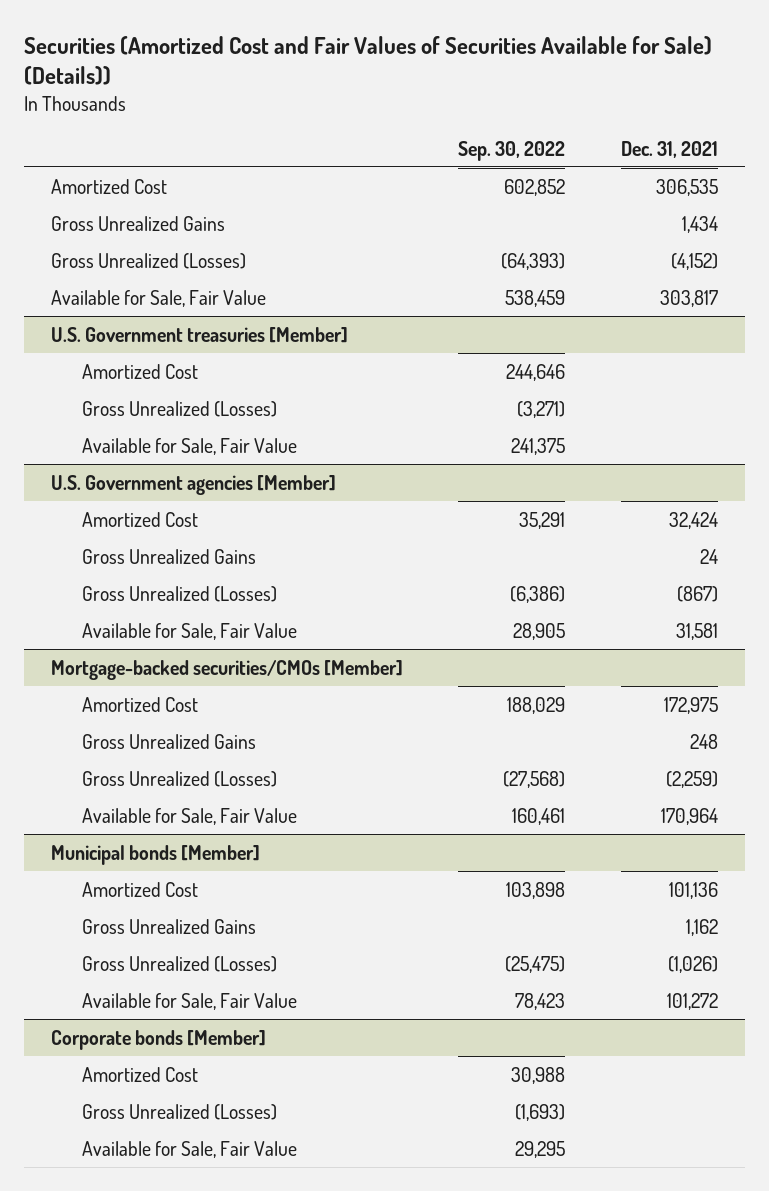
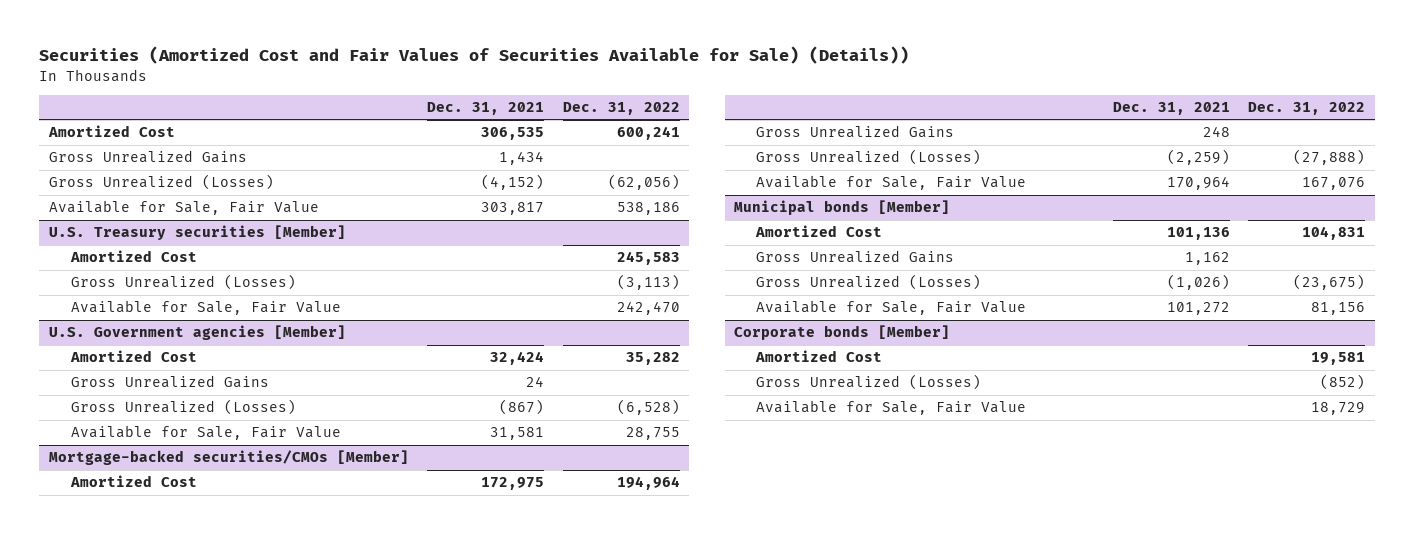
- | Sep. 30, 2022 | Dec. 31, 2021
+ | Dec. 31, 2021 | Dec. 31, 2022
- U.S. Government treasuries [Member]
+ U.S. Treasury securities [Member]

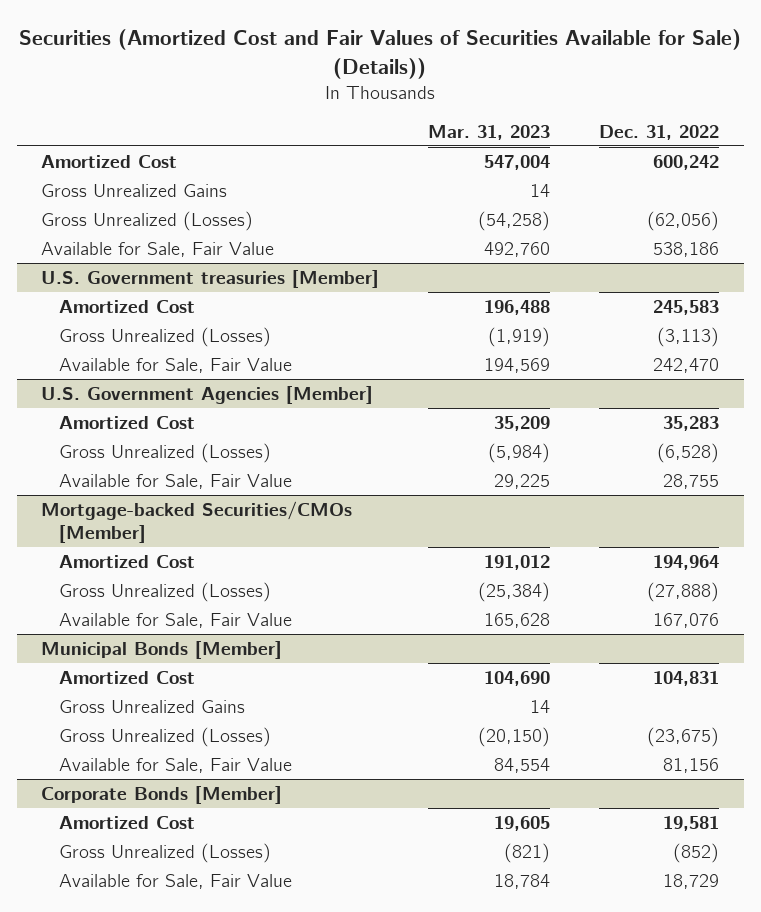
- | Dec. 31, 2021 | Dec. 31, 2022
+ | Mar. 31, 2023 | Dec. 31, 2022
- Amortized Cost | 306,535 | 600,241
+ Amortized Cost | 547,004 | 600,242
- U.S. Treasury securities [Member]
+ U.S. Government treasuries [Member]
- U.S. Government agencies [Member]
- Amortized Cost | 32,424 | 35,282
- Gross Unrealized Gains | 24 |
+ U.S. Government Agencies [Member]
+ Amortized Cost | 35,209 | 35,283
- Mortgage-backed securities/CMOs [Member]
+ Mortgage-backed Securities/CMOs [Member]
- Gross Unrealized Gains | 248 |
- Municipal bonds [Member]
+ Municipal Bonds [Member]
- Corporate bonds [Member]
+ Corporate Bonds [Member]

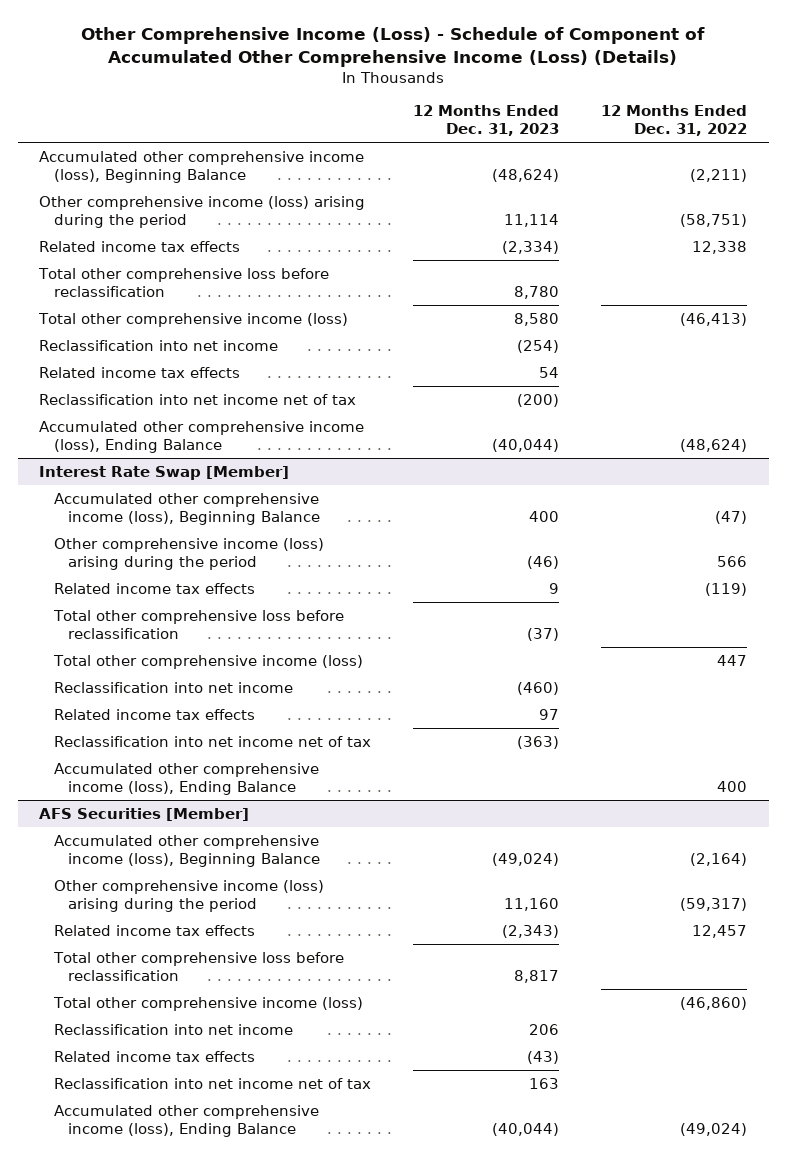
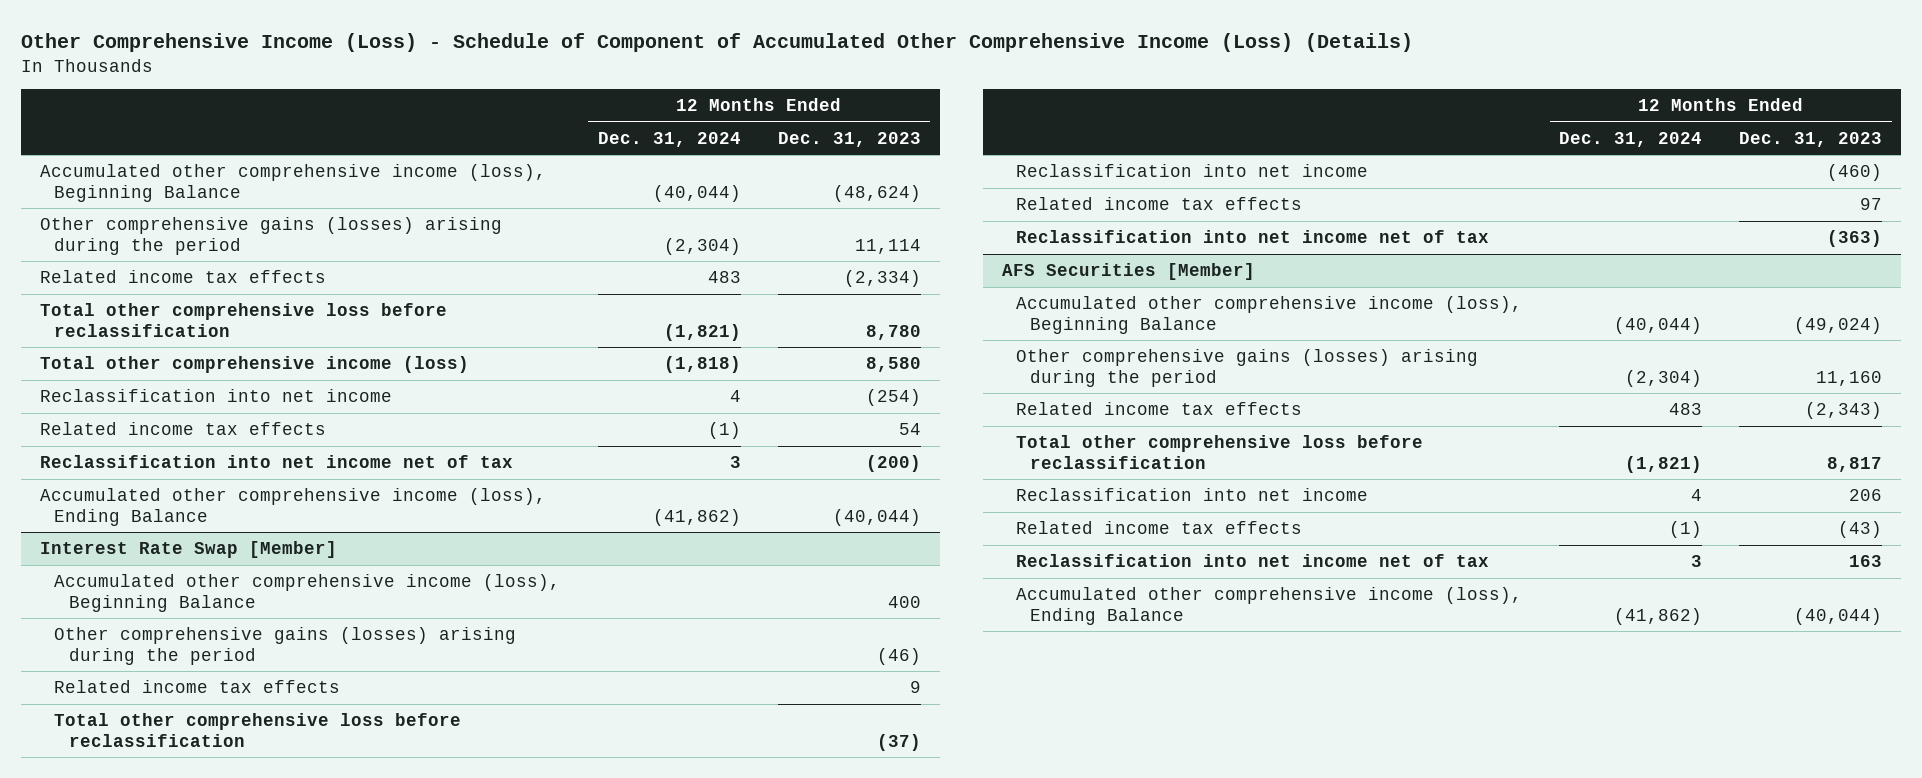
- | 12 Months Ended Dec. 31, 2023 | 12 Months Ended Dec. 31, 2022
+ | 12 Months Ended Dec. 31, 2024 | 12 Months Ended Dec. 31, 2023
- Other comprehensive income (loss) arising during the period | 11,114 | (58,751)
+ Other comprehensive gains (losses) arising during the period | (2,304) | 11,114
@ Interest Rate Swap [Member]
- Other comprehensive income (loss) arising during the period | (46) | 566
+ Other comprehensive gains (losses) arising during the period | | (46)
- Total other comprehensive income (loss) | | 447
- Accumulated other comprehensive income (loss), Ending Balance | | 400
@ AFS Securities [Member]
- Other comprehensive income (loss) arising during the period | 11,160 | (59,317)
+ Other comprehensive gains (losses) arising during the period | (2,304) | 11,160
- Total other comprehensive income (loss) | | (46,860)

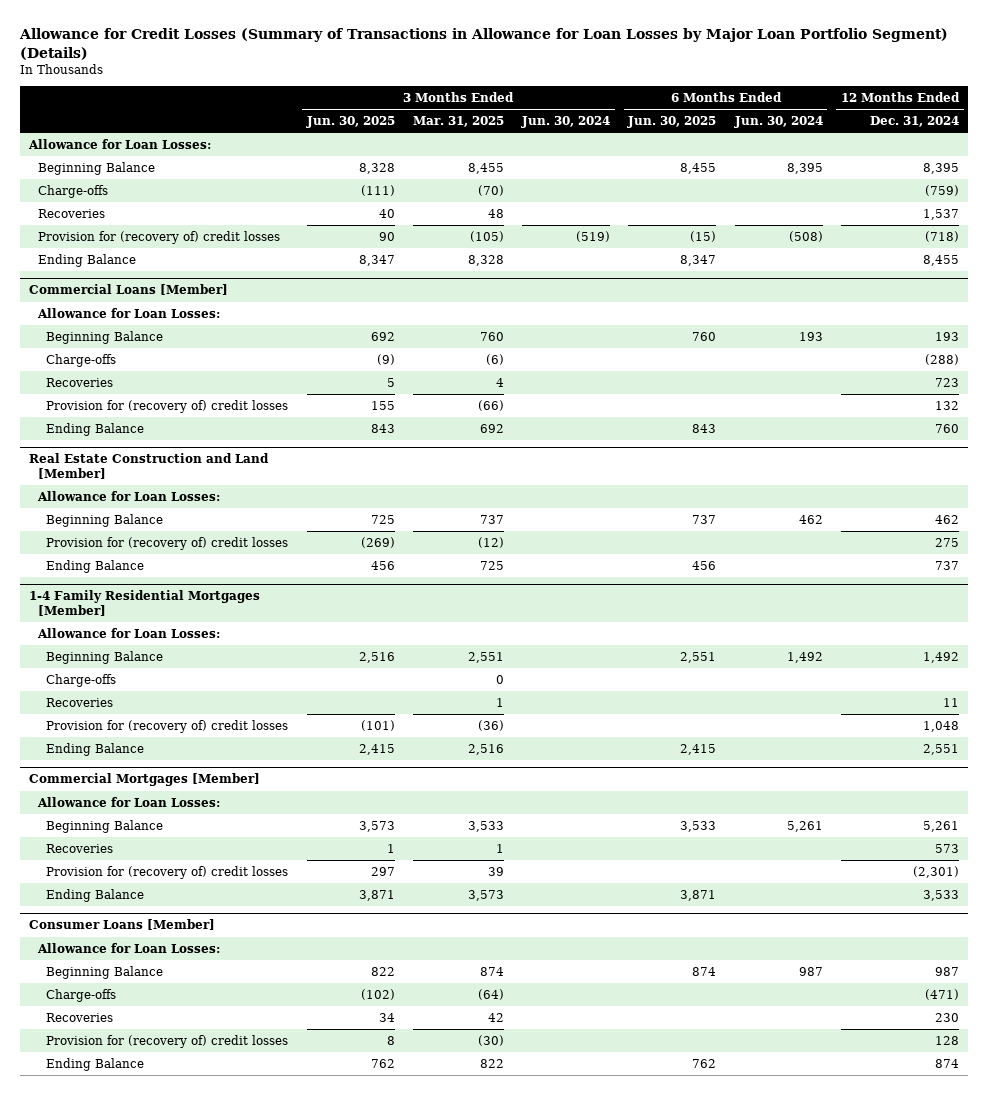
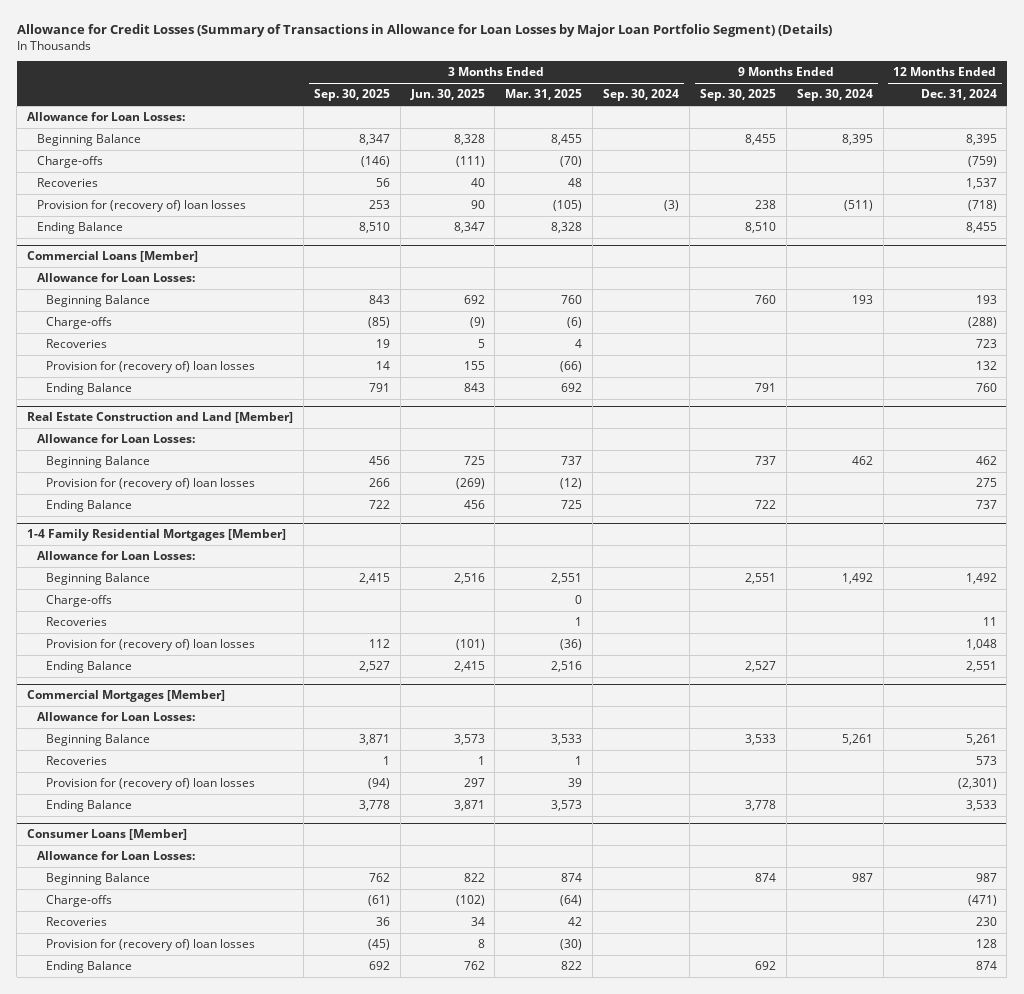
- | 3 Months Ended Jun. 30, 2025 | 3 Months Ended Mar. 31, 2025 | 3 Months Ended Jun. 30, 2024 | 6 Months Ended Jun. 30, 2025 | 6 Months Ended Jun. 30, 2024 | 12 Months Ended Dec. 31, 2024
+ | 3 Months Ended Sep. 30, 2025 | 3 Months Ended Jun. 30, 2025 | 3 Months Ended Mar. 31, 2025 | 3 Months Ended Sep. 30, 2024 | 9 Months Ended Sep. 30, 2025 | 9 Months Ended Sep. 30, 2024 | 12 Months Ended Dec. 31, 2024
- Provision for (recovery of) credit losses | 90 | (105) | (519) | (15) | (508) | (718)
+ Provision for (recovery of) loan losses | 253 | 90 | (105) | (3) | 238 | (511) | (718)
@ Commercial Loans [Member]
- Provision for (recovery of) credit losses | 155 | (66) | | | | 132
+ Provision for (recovery of) loan losses | 14 | 155 | (66) | | | | 132
@ Real Estate Construction and Land [Member]
- Provision for (recovery of) credit losses | (269) | (12) | | | | 275
+ Provision for (recovery of) loan losses | 266 | (269) | (12) | | | | 275
@ 1-4 Family Residential Mortgages [Member]
- Provision for (recovery of) credit losses | (101) | (36) | | | | 1,048
+ Provision for (recovery of) loan losses | 112 | (101) | (36) | | | | 1,048
@ Commercial Mortgages [Member]
- Provision for (recovery of) credit losses | 297 | 39 | | | | (2,301)
+ Provision for (recovery of) loan losses | (94) | 297 | 39 | | | | (2,301)
@ Consumer Loans [Member]
- Provision for (recovery of) credit losses | 8 | (30) | | | | 128
+ Provision for (recovery of) loan losses | (45) | 8 | (30) | | | | 128

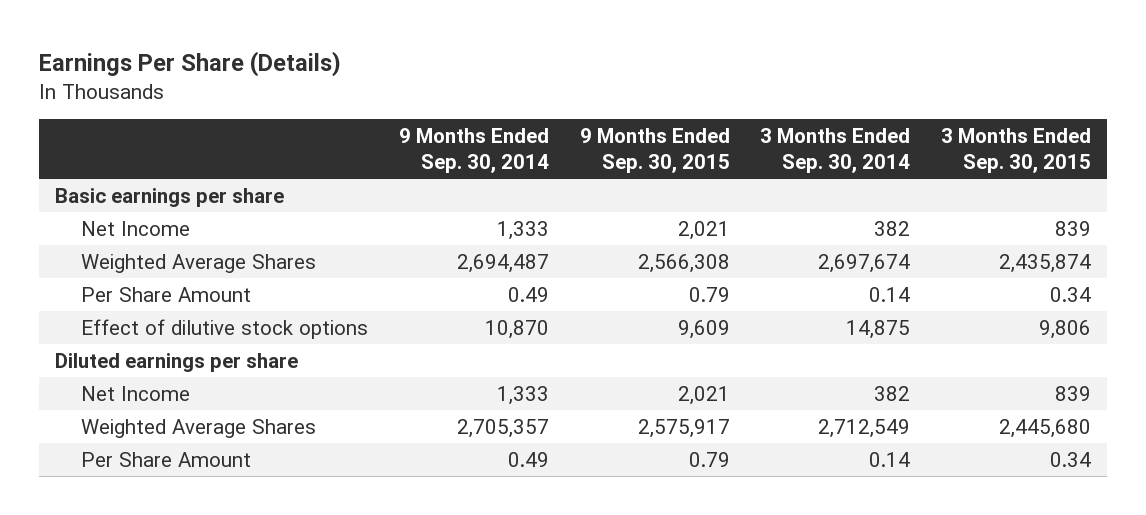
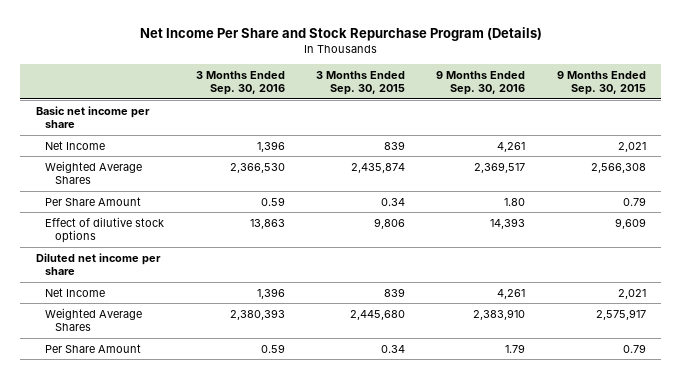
- Earnings Per Share (Details)
+ Net Income Per Share and Stock Repurchase Program (Details)
- | 9 Months Ended Sep. 30, 2014 | 9 Months Ended Sep. 30, 2015 | 3 Months Ended Sep. 30, 2014 | 3 Months Ended Sep. 30, 2015
+ | 3 Months Ended Sep. 30, 2016 | 3 Months Ended Sep. 30, 2015 | 9 Months Ended Sep. 30, 2016 | 9 Months Ended Sep. 30, 2015
- Basic earnings per share
+ Basic net income per share
- Diluted earnings per share
+ Diluted net income per share

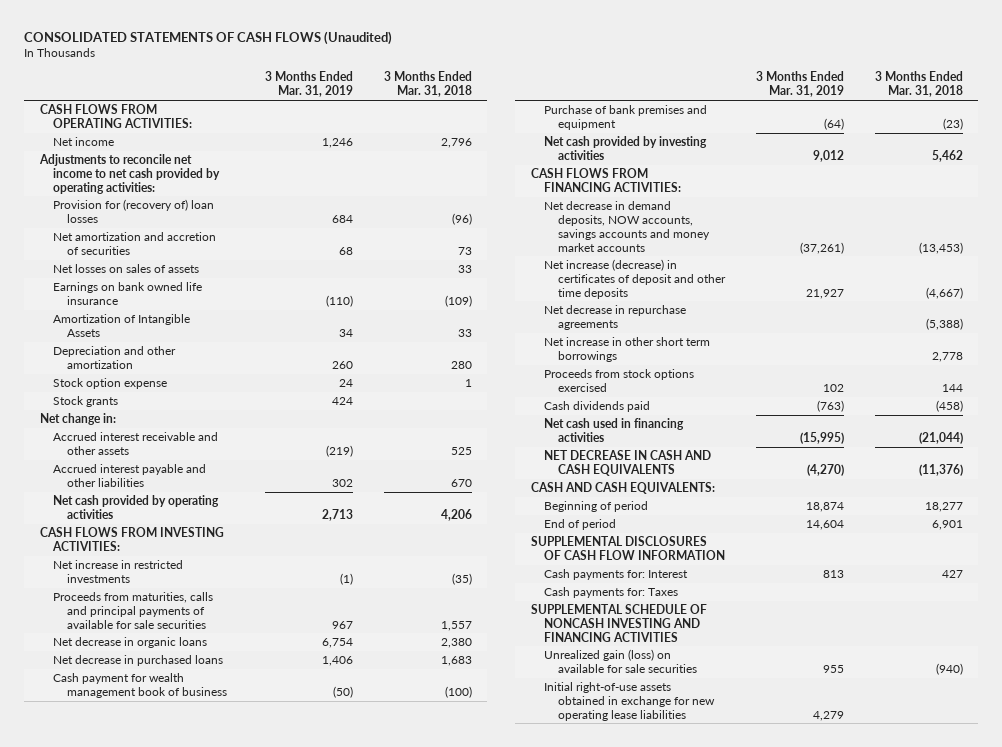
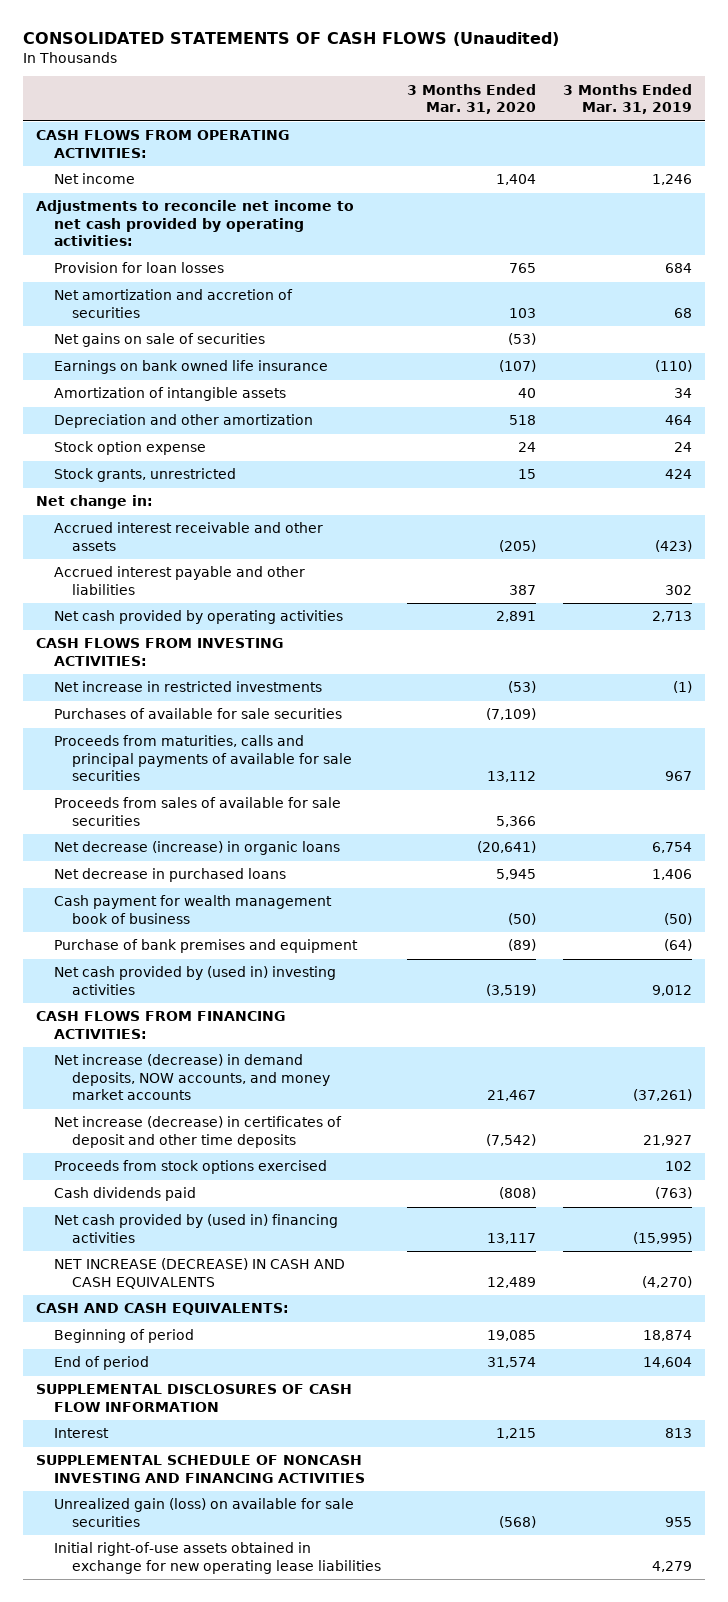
- | 3 Months Ended Mar. 31, 2019 | 3 Months Ended Mar. 31, 2018
+ | 3 Months Ended Mar. 31, 2020 | 3 Months Ended Mar. 31, 2019
- Provision for (recovery of) loan losses | 684 | (96)
+ Provision for loan losses | 765 | 684
- Net losses on sales of assets | | 33
+ Net gains on sale of securities | (53) |
- Amortization of Intangible Assets | 34 | 33
- Depreciation and other amortization | 260 | 280
+ Amortization of intangible assets | 40 | 34
+ Depreciation and other amortization | 518 | 464
- Stock grants | 424 |
+ Stock grants, unrestricted | 15 | 424
- Accrued interest receivable and other assets | (219) | 525
+ Accrued interest receivable and other assets | (205) | (423)
+ Purchases of available for sale securities | (7,109) |
- Net decrease in organic loans | 6,754 | 2,380
+ Proceeds from sales of available for sale securities | 5,366 |
+ Net decrease (increase) in organic loans | (20,641) | 6,754
- Net cash provided by investing activities | 9,012 | 5,462
+ Net cash provided by (used in) investing activities | (3,519) | 9,012
- Net decrease in demand deposits, NOW accounts, savings accounts and money market accounts | (37,261) | (13,453)
+ Net increase (decrease) in demand deposits, NOW accounts, and money market accounts | 21,467 | (37,261)
- Net decrease in repurchase agreements | | (5,388)
- Net increase in other short term borrowings | | 2,778
- Net cash used in financing activities | (15,995) | (21,044)
- NET DECREASE IN CASH AND CASH EQUIVALENTS | (4,270) | (11,376)
+ Net cash provided by (used in) financing activities | 13,117 | (15,995)
+ NET INCREASE (DECREASE) IN CASH AND CASH EQUIVALENTS | 12,489 | (4,270)
- Cash payments for: Interest | 813 | 427
- Cash payments for: Taxes
+ Interest | 1,215 | 813

